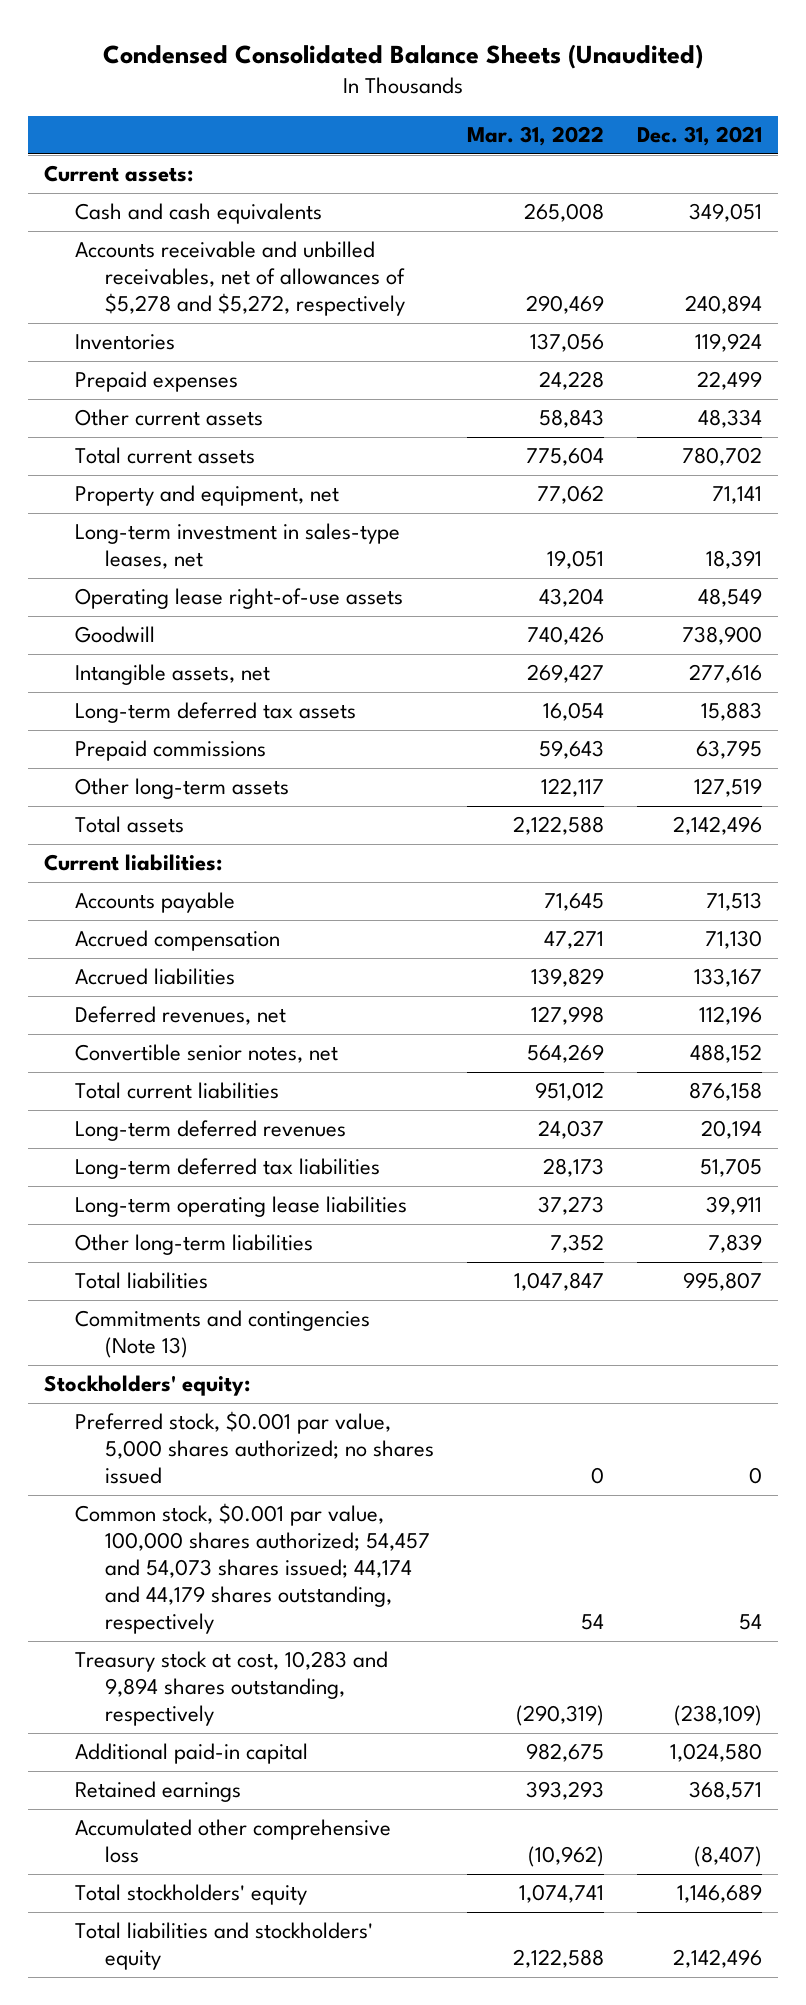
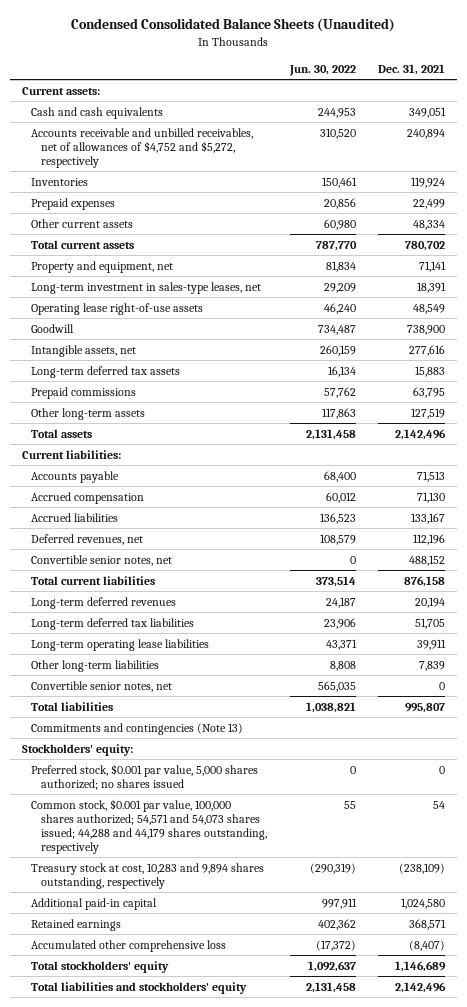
- | Mar. 31, 2022 | Dec. 31, 2021
+ | Jun. 30, 2022 | Dec. 31, 2021
- Accounts receivable and unbilled receivables, net of allowances of $5,278 and $5,272, respectively | 290,469 | 240,894
+ Accounts receivable and unbilled receivables, net of allowances of $4,752 and $5,272, respectively | 310,520 | 240,894
+ Convertible senior notes, net | 565,035 | 0
- Common stock, $0.001 par value, 100,000 shares authorized; 54,457 and 54,073 shares issued; 44,174 and 44,179 shares outstanding, respectively | 54 | 54
+ Common stock, $0.001 par value, 100,000 shares authorized; 54,571 and 54,073 shares issued; 44,288 and 44,179 shares outstanding, respectively | 55 | 54

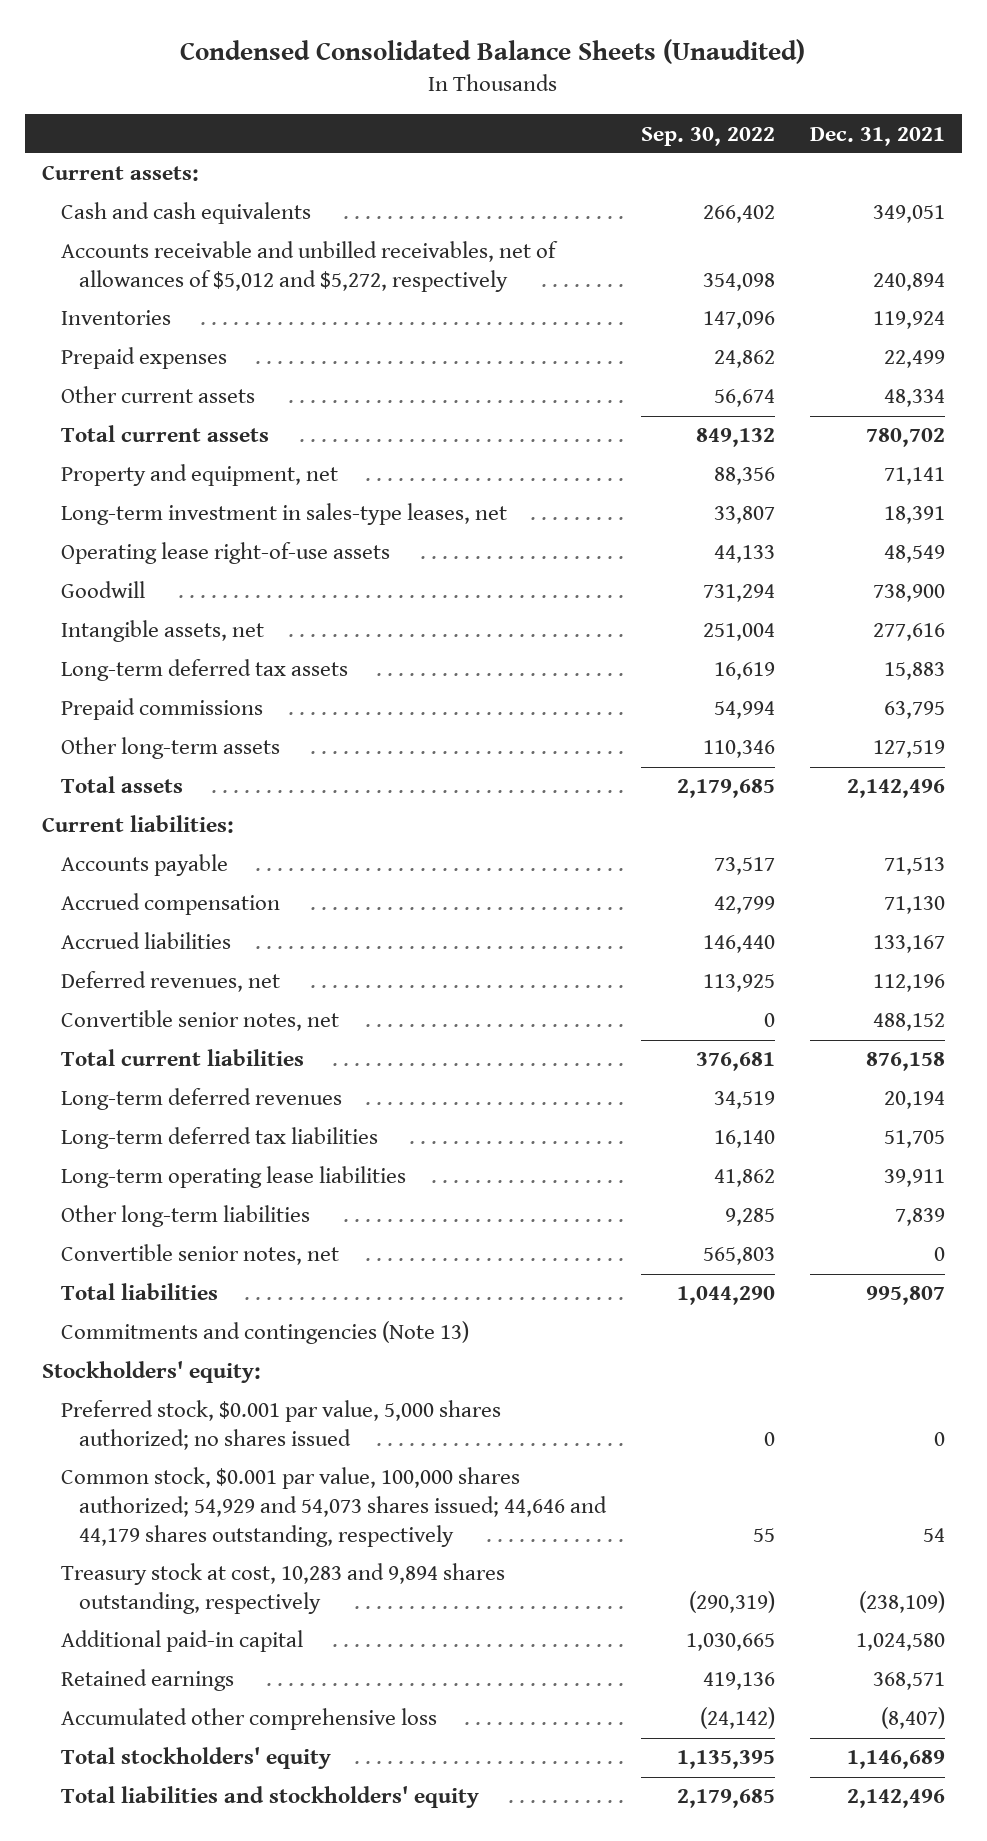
- | Jun. 30, 2022 | Dec. 31, 2021
+ | Sep. 30, 2022 | Dec. 31, 2021
- Accounts receivable and unbilled receivables, net of allowances of $4,752 and $5,272, respectively | 310,520 | 240,894
+ Accounts receivable and unbilled receivables, net of allowances of $5,012 and $5,272, respectively | 354,098 | 240,894
- Common stock, $0.001 par value, 100,000 shares authorized; 54,571 and 54,073 shares issued; 44,288 and 44,179 shares outstanding, respectively | 55 | 54
+ Common stock, $0.001 par value, 100,000 shares authorized; 54,929 and 54,073 shares issued; 44,646 and 44,179 shares outstanding, respectively | 55 | 54

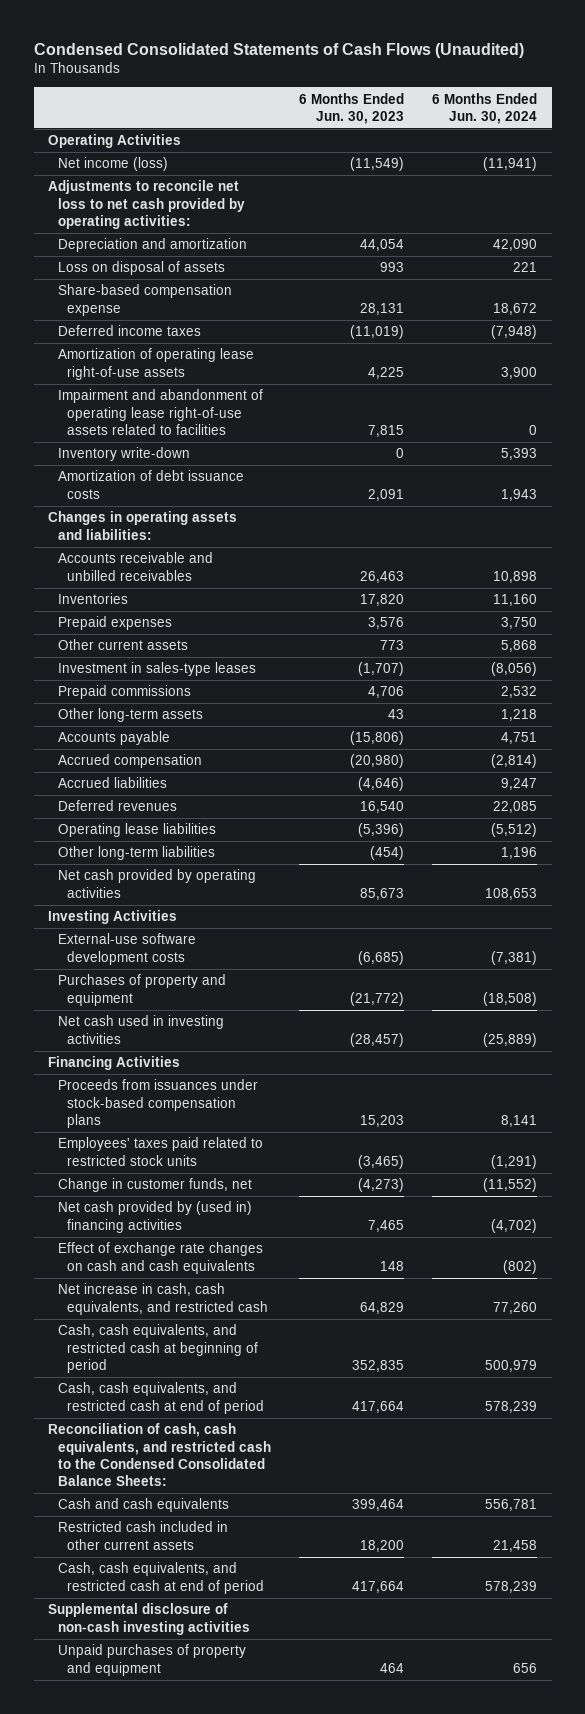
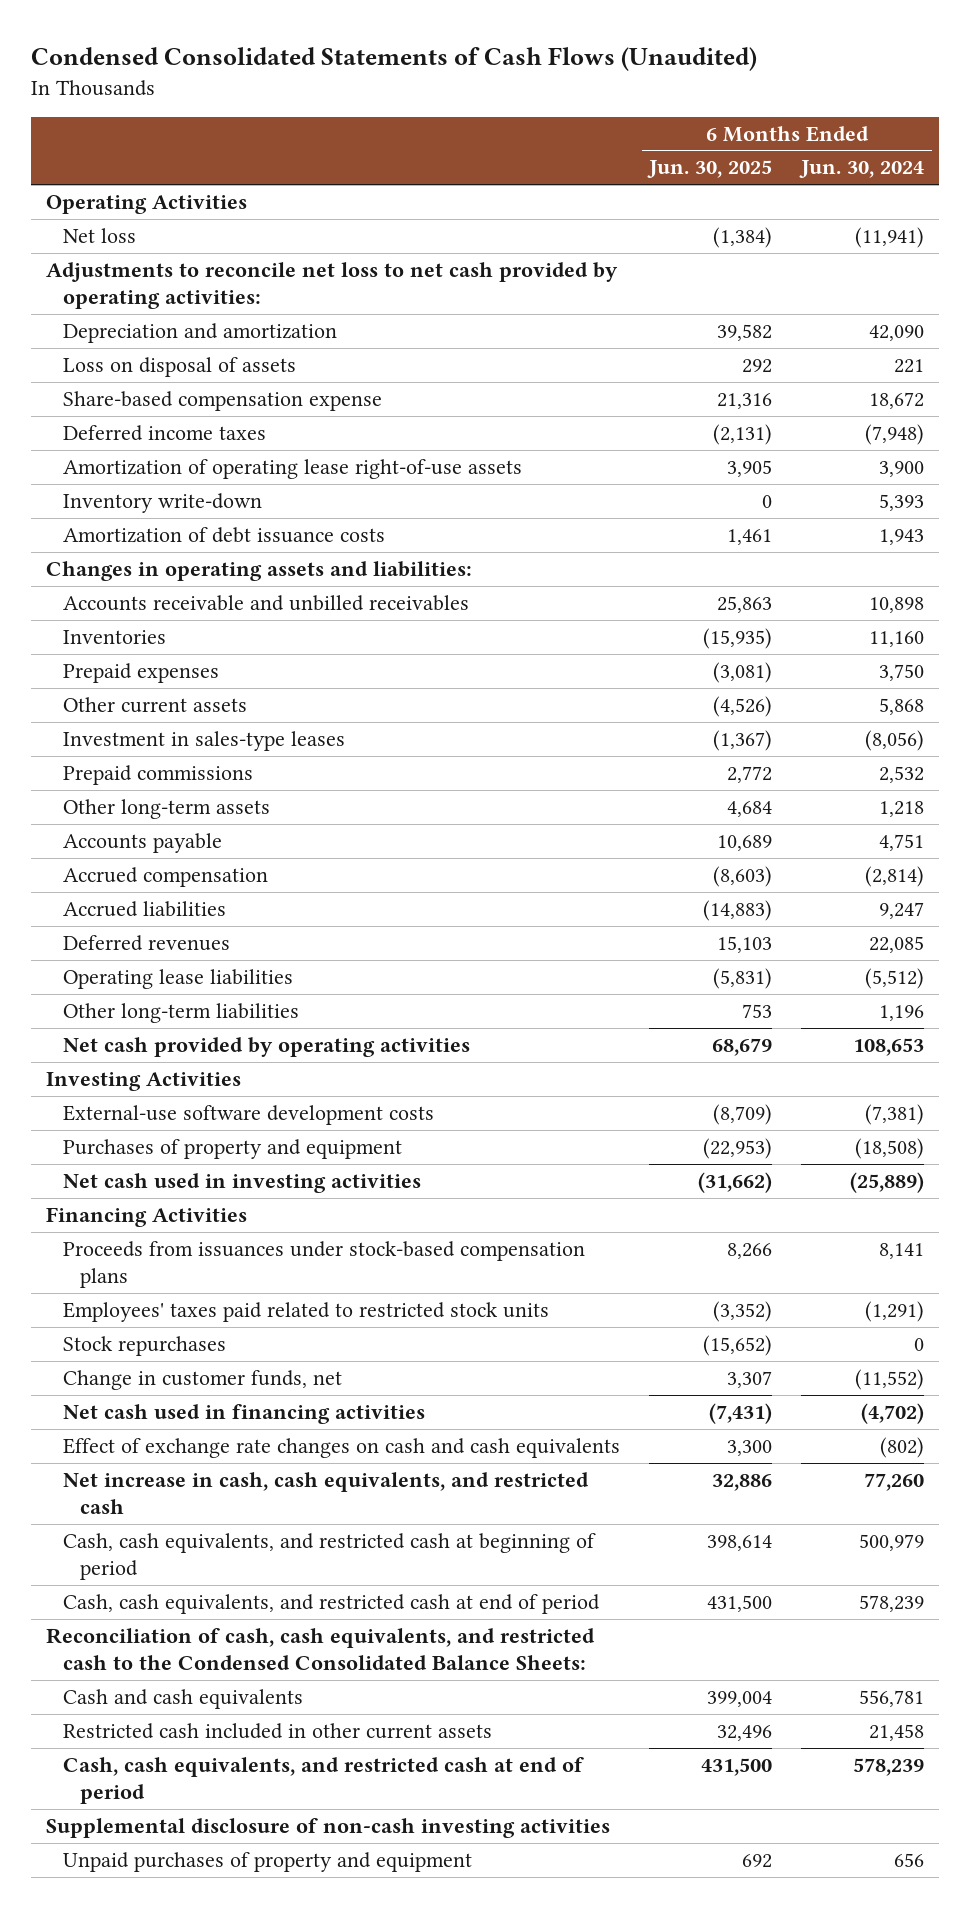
- | 6 Months Ended Jun. 30, 2023 | 6 Months Ended Jun. 30, 2024
+ | 6 Months Ended Jun. 30, 2025 | 6 Months Ended Jun. 30, 2024
- Net income (loss) | (11,549) | (11,941)
+ Net loss | (1,384) | (11,941)
- Impairment and abandonment of operating lease right-of-use assets related to facilities | 7,815 | 0
+ Stock repurchases | (15,652) | 0
- Net cash provided by (used in) financing activities | 7,465 | (4,702)
+ Net cash used in financing activities | (7,431) | (4,702)

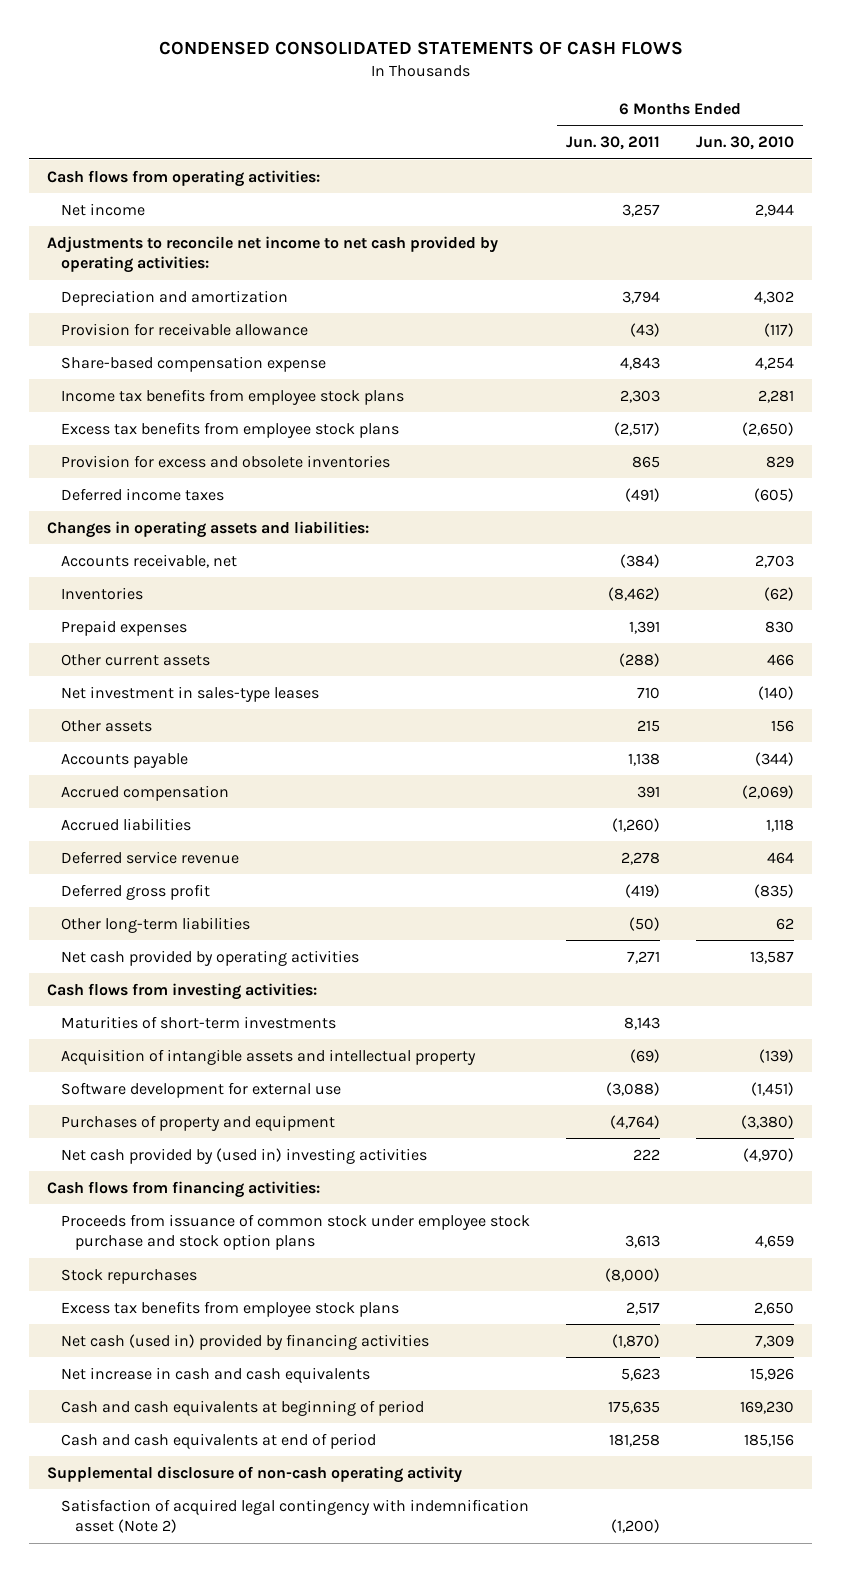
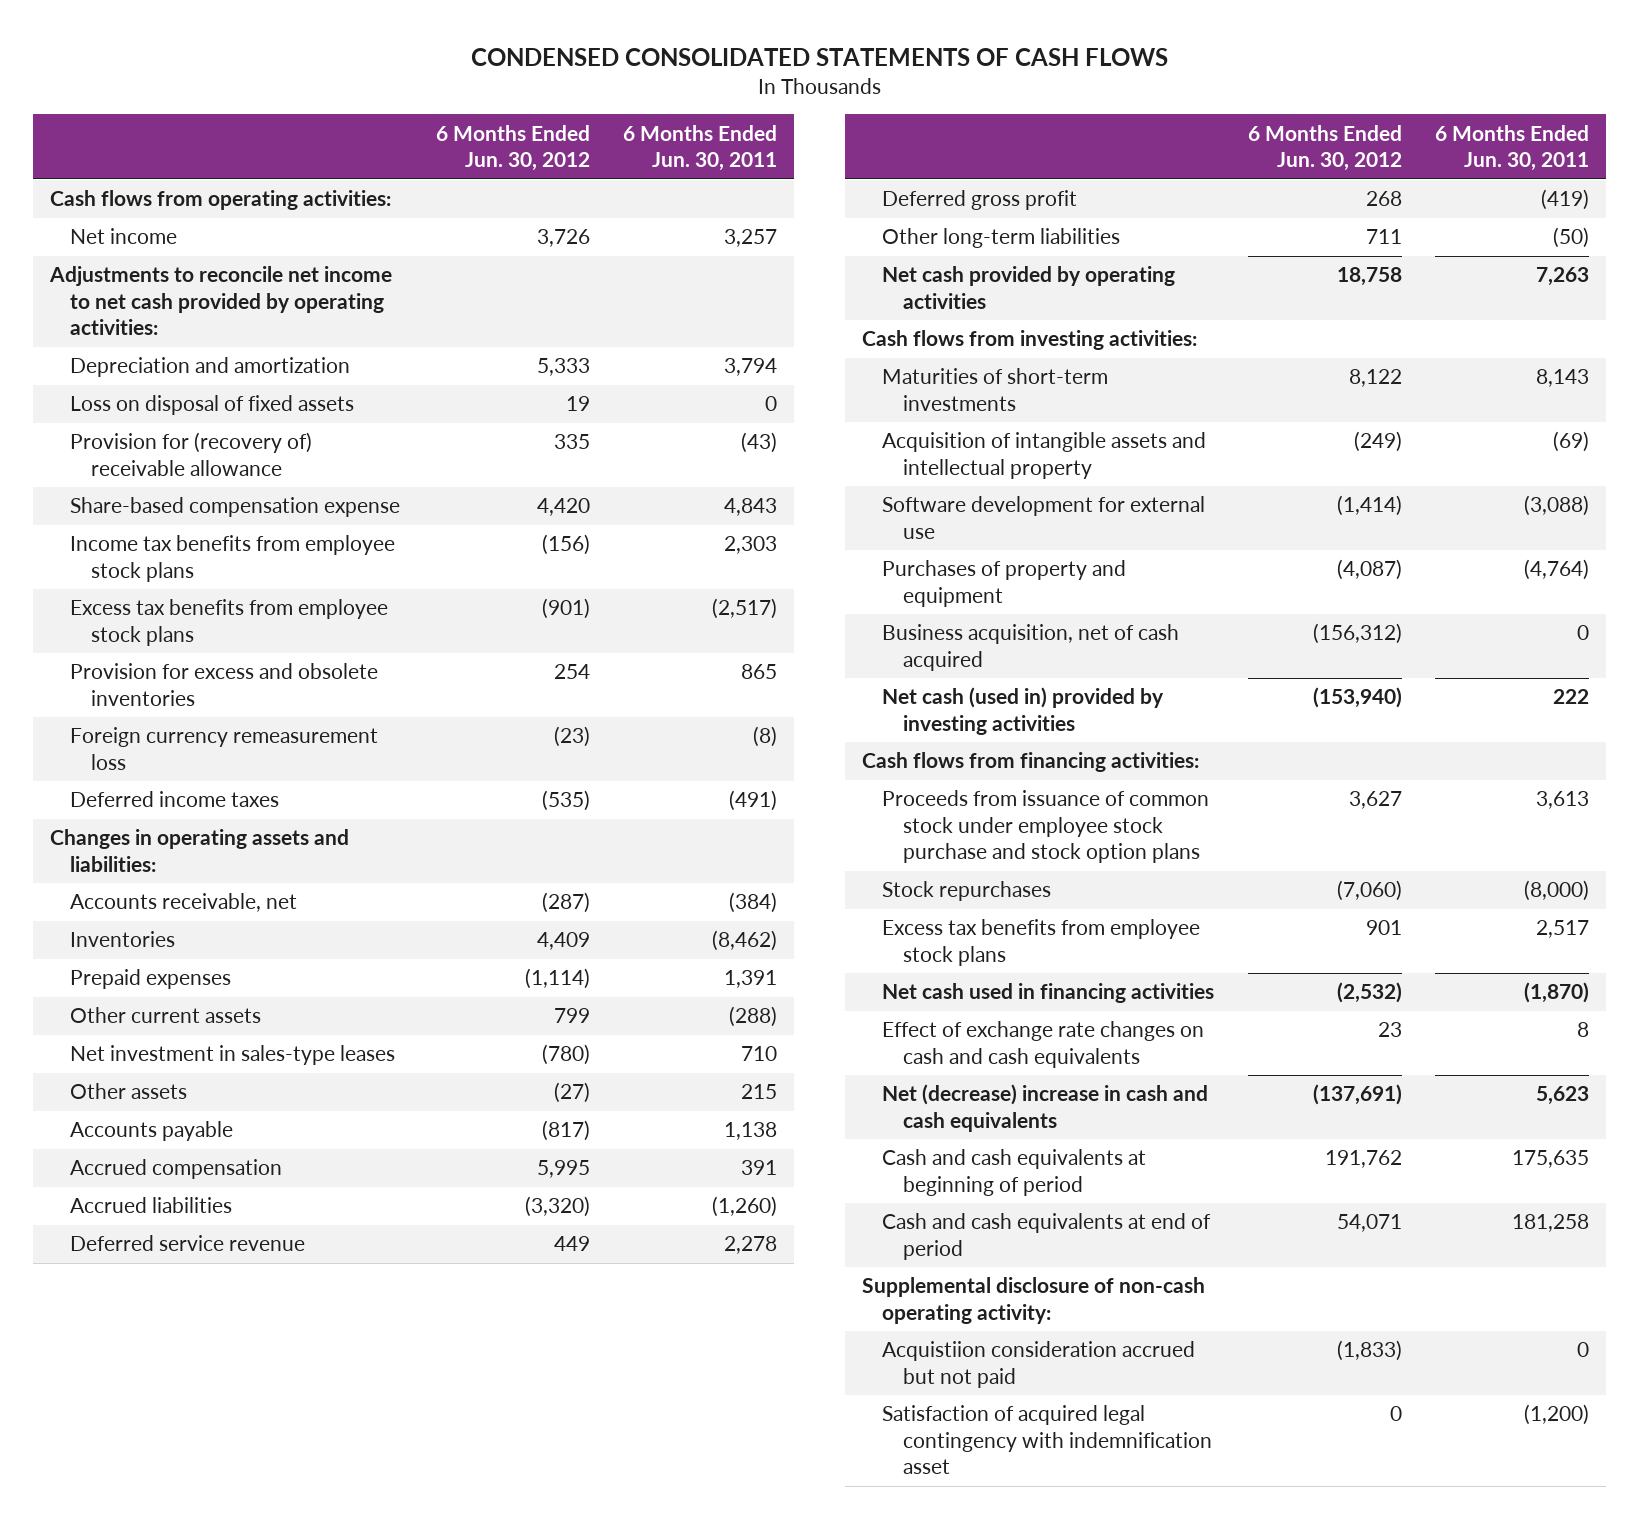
- | 6 Months Ended Jun. 30, 2011 | 6 Months Ended Jun. 30, 2010
+ | 6 Months Ended Jun. 30, 2012 | 6 Months Ended Jun. 30, 2011
- Provision for receivable allowance | (43) | (117)
+ Loss on disposal of fixed assets | 19 | 0
+ Provision for (recovery of) receivable allowance | 335 | (43)
+ Foreign currency remeasurement loss | (23) | (8)
- Net cash provided by operating activities | 7,271 | 13,587
+ Net cash provided by operating activities | 18,758 | 7,263
- Net cash provided by (used in) investing activities | 222 | (4,970)
+ Business acquisition, net of cash acquired | (156,312) | 0
+ Net cash (used in) provided by investing activities | (153,940) | 222
- Net cash (used in) provided by financing activities | (1,870) | 7,309
- Net increase in cash and cash equivalents | 5,623 | 15,926
+ Net cash used in financing activities | (2,532) | (1,870)
+ Effect of exchange rate changes on cash and cash equivalents | 23 | 8
+ Net (decrease) increase in cash and cash equivalents | (137,691) | 5,623
- Supplemental disclosure of non-cash operating activity
- Satisfaction of acquired legal contingency with indemnification asset (Note 2) | (1,200) |
+ Supplemental disclosure of non-cash operating activity:
+ Acquistiion consideration accrued but not paid | (1,833) | 0
+ Satisfaction of acquired legal contingency with indemnification asset | 0 | (1,200)

